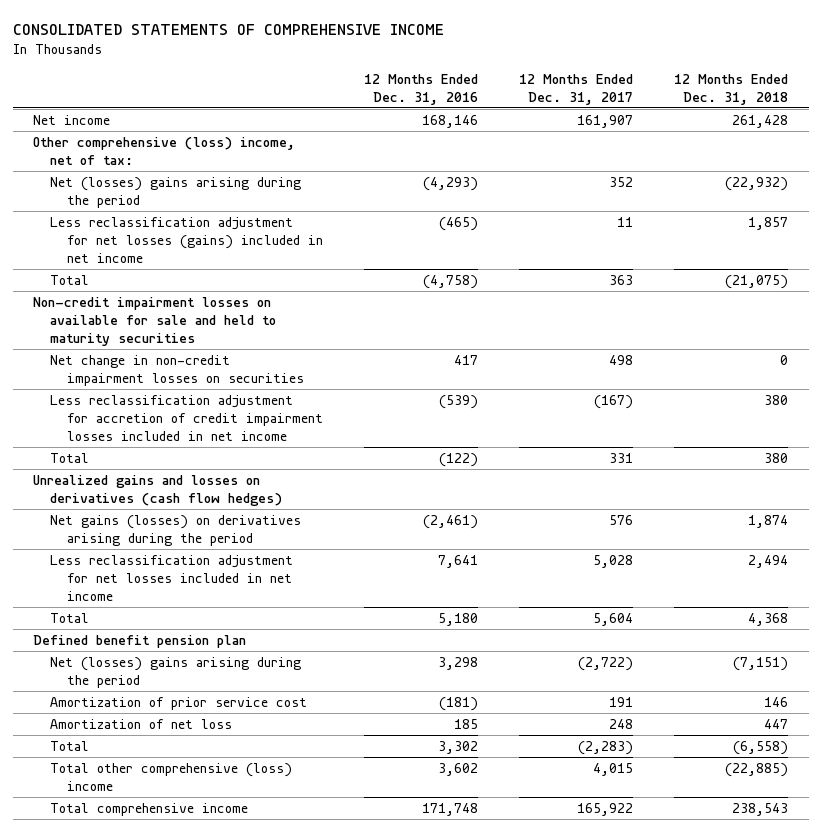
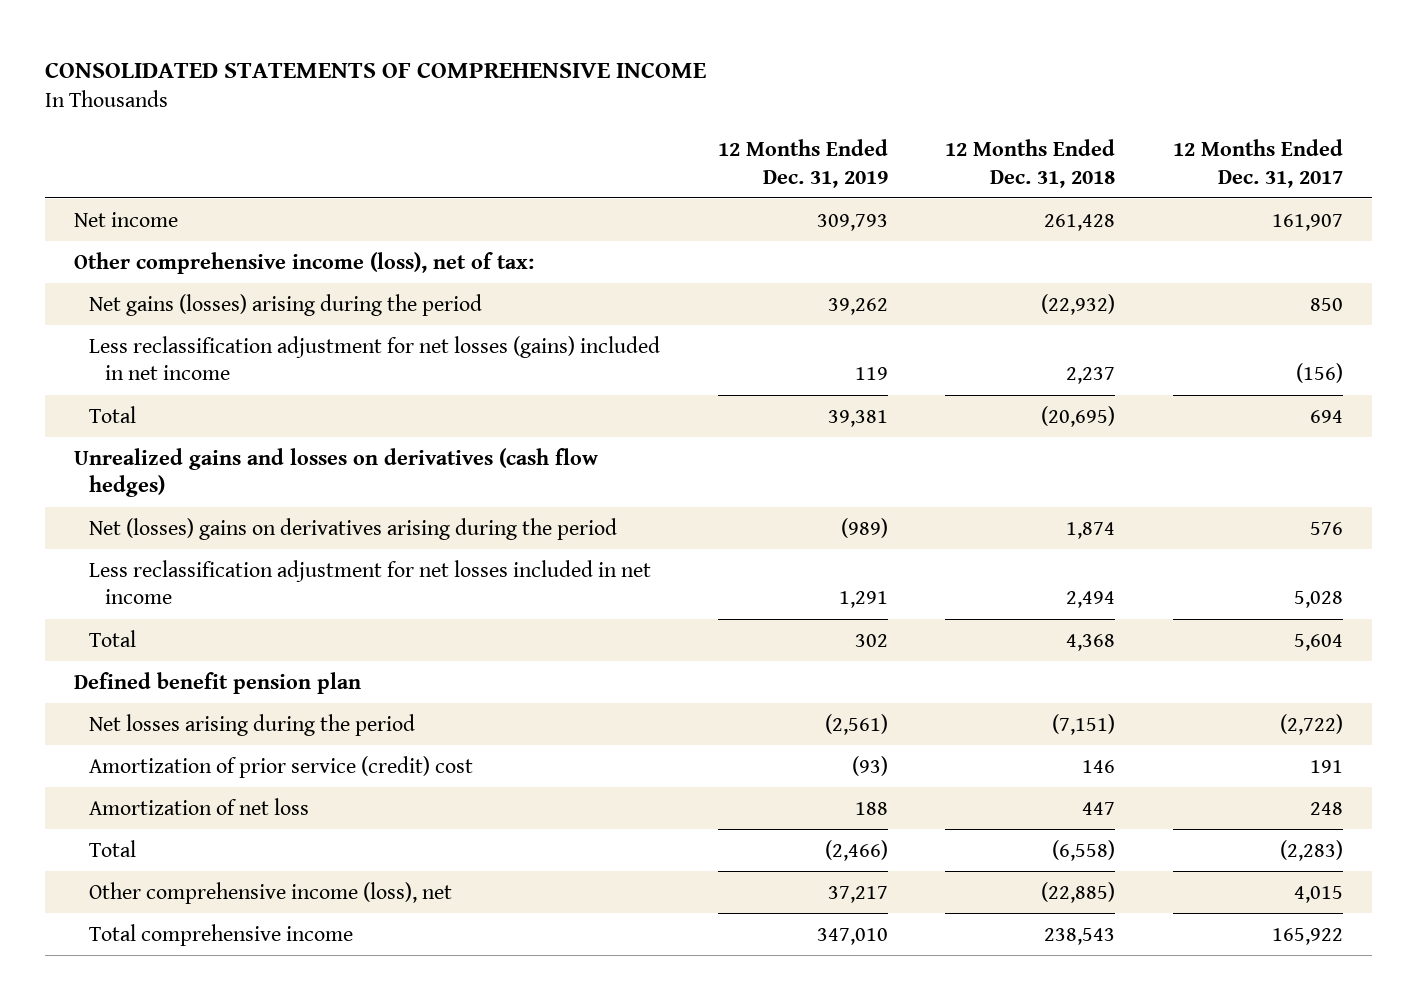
- | 12 Months Ended Dec. 31, 2016 | 12 Months Ended Dec. 31, 2017 | 12 Months Ended Dec. 31, 2018
+ | 12 Months Ended Dec. 31, 2019 | 12 Months Ended Dec. 31, 2018 | 12 Months Ended Dec. 31, 2017
- Other comprehensive (loss) income, net of tax:
- Net (losses) gains arising during the period | (4,293) | 352 | (22,932)
- Less reclassification adjustment for net losses (gains) included in net income | (465) | 11 | 1,857
- Total | (4,758) | 363 | (21,075)
- Non-credit impairment losses on available for sale and held to maturity securities
- Net change in non-credit impairment losses on securities | 417 | 498 | 0
- Less reclassification adjustment for accretion of credit impairment losses included in net income | (539) | (167) | 380
- Total | (122) | 331 | 380
+ Other comprehensive income (loss), net of tax:
+ Net gains (losses) arising during the period | 39,262 | (22,932) | 850
+ Less reclassification adjustment for net losses (gains) included in net income | 119 | 2,237 | (156)
+ Total | 39,381 | (20,695) | 694
- Net gains (losses) on derivatives arising during the period | (2,461) | 576 | 1,874
+ Net (losses) gains on derivatives arising during the period | (989) | 1,874 | 576
- Net (losses) gains arising during the period | 3,298 | (2,722) | (7,151)
- Amortization of prior service cost | (181) | 191 | 146
+ Net losses arising during the period | (2,561) | (7,151) | (2,722)
+ Amortization of prior service (credit) cost | (93) | 146 | 191
- Total other comprehensive (loss) income | 3,602 | 4,015 | (22,885)
+ Other comprehensive income (loss), net | 37,217 | (22,885) | 4,015

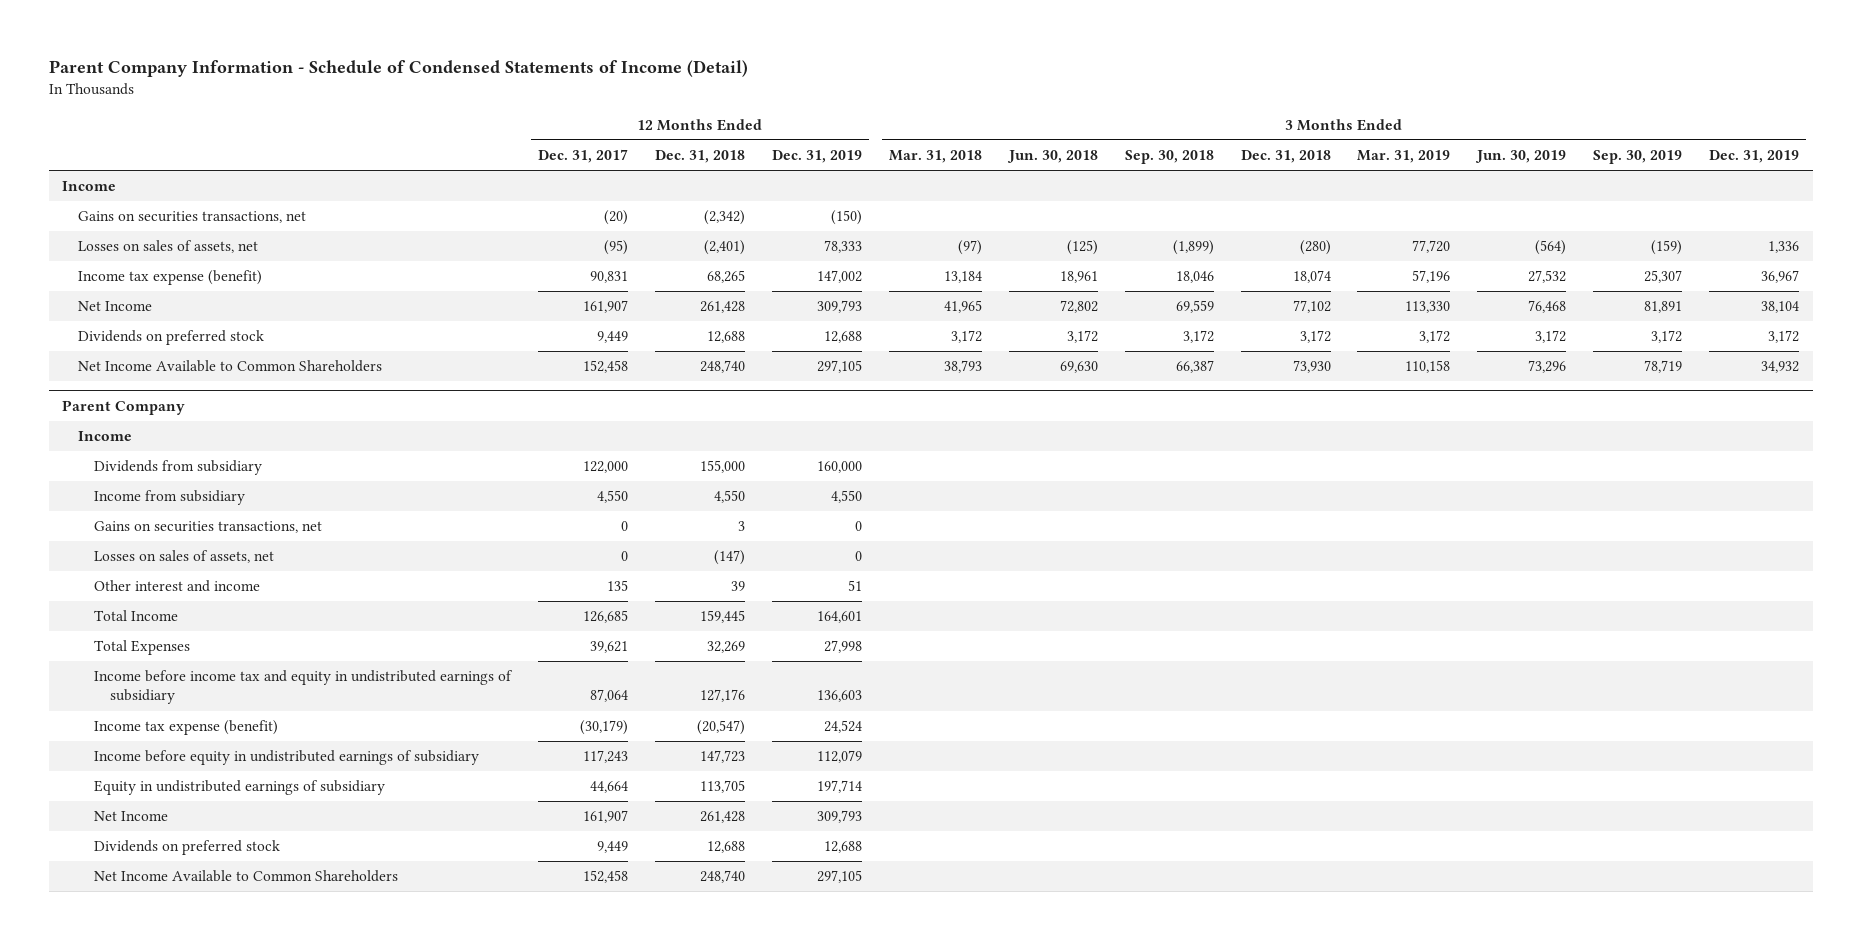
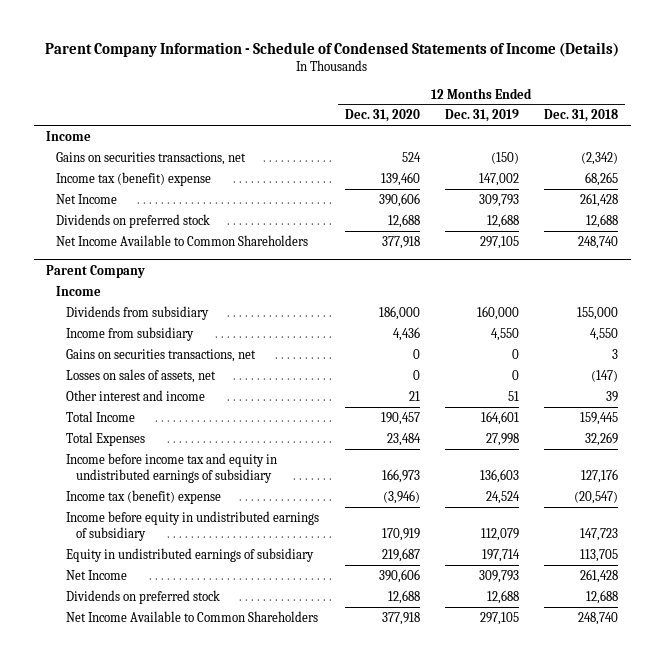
- Parent Company Information - Schedule of Condensed Statements of Income (Detail)
+ Parent Company Information - Schedule of Condensed Statements of Income (Details)
- | 12 Months Ended Dec. 31, 2017 | 12 Months Ended Dec. 31, 2018 | 12 Months Ended Dec. 31, 2019 | 3 Months Ended Mar. 31, 2018 | 3 Months Ended Jun. 30, 2018 | 3 Months Ended Sep. 30, 2018 | 3 Months Ended Dec. 31, 2018 | 3 Months Ended Mar. 31, 2019 | 3 Months Ended Jun. 30, 2019 | 3 Months Ended Sep. 30, 2019 | 3 Months Ended Dec. 31, 2019
+ | 12 Months Ended Dec. 31, 2020 | 12 Months Ended Dec. 31, 2019 | 12 Months Ended Dec. 31, 2018
- Losses on sales of assets, net | (95) | (2,401) | 78,333 | (97) | (125) | (1,899) | (280) | 77,720 | (564) | (159) | 1,336
- Income tax expense (benefit) | 90,831 | 68,265 | 147,002 | 13,184 | 18,961 | 18,046 | 18,074 | 57,196 | 27,532 | 25,307 | 36,967
+ Income tax (benefit) expense | 139,460 | 147,002 | 68,265
@ Parent Company
- Income tax expense (benefit) | (30,179) | (20,547) | 24,524 | | | | | | | |
+ Income tax (benefit) expense | (3,946) | 24,524 | (20,547)

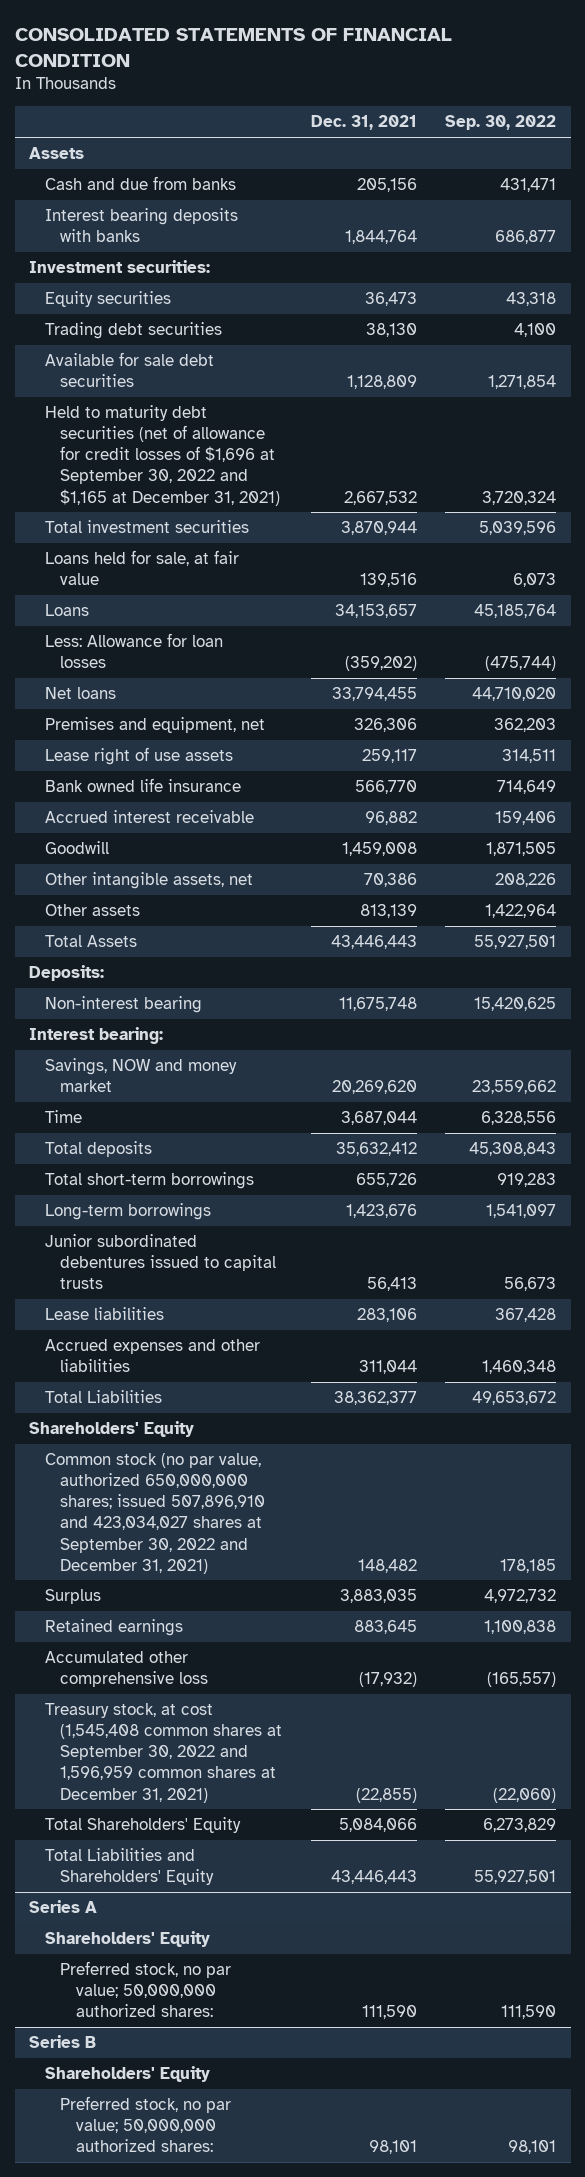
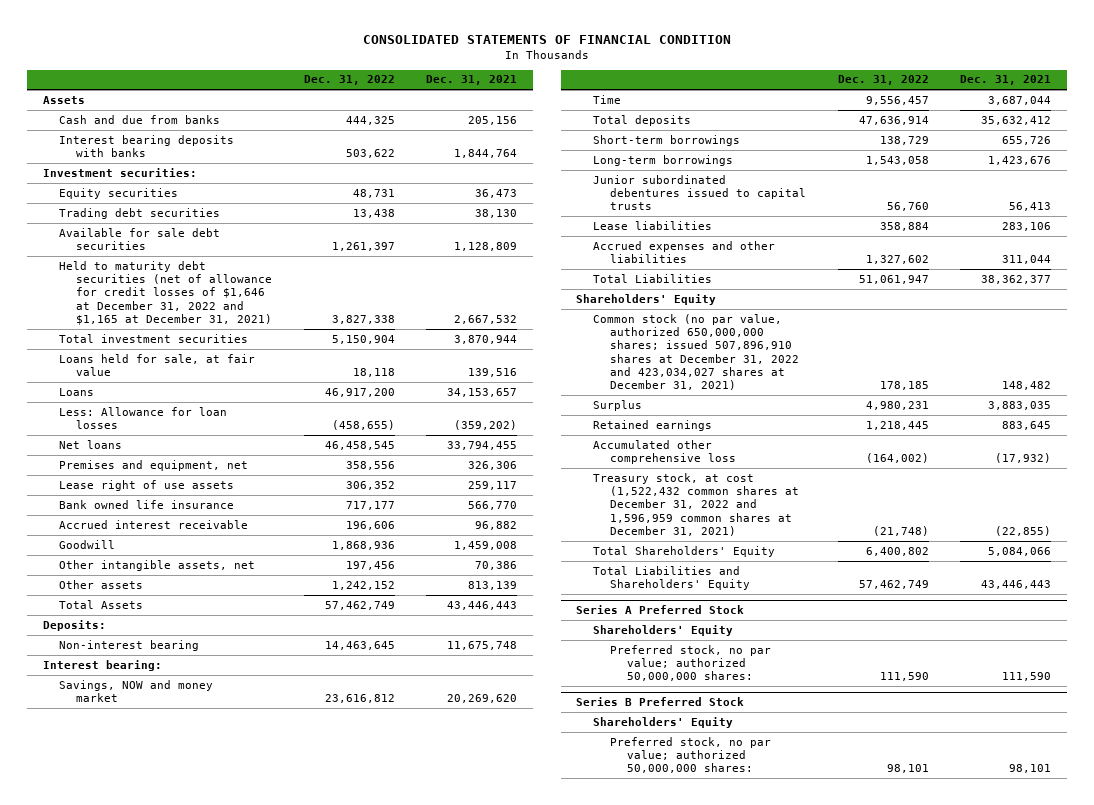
- | Dec. 31, 2021 | Sep. 30, 2022
+ | Dec. 31, 2022 | Dec. 31, 2021
- Held to maturity debt securities (net of allowance for credit losses of $1,696 at September 30, 2022 and $1,165 at December 31, 2021) | 2,667,532 | 3,720,324
+ Held to maturity debt securities (net of allowance for credit losses of $1,646 at December 31, 2022 and $1,165 at December 31, 2021) | 3,827,338 | 2,667,532
- Total short-term borrowings | 655,726 | 919,283
+ Short-term borrowings | 138,729 | 655,726
- Common stock (no par value, authorized 650,000,000 shares; issued 507,896,910 and 423,034,027 shares at September 30, 2022 and December 31, 2021) | 148,482 | 178,185
+ Common stock (no par value, authorized 650,000,000 shares; issued 507,896,910 shares at December 31, 2022 and 423,034,027 shares at December 31, 2021) | 178,185 | 148,482
- Treasury stock, at cost (1,545,408 common shares at September 30, 2022 and 1,596,959 common shares at December 31, 2021) | (22,855) | (22,060)
+ Treasury stock, at cost (1,522,432 common shares at December 31, 2022 and 1,596,959 common shares at December 31, 2021) | (21,748) | (22,855)
- Series A
+ Series A Preferred Stock
- Preferred stock, no par value; 50,000,000 authorized shares: | 111,590 | 111,590
- Series B
+ Preferred stock, no par value; authorized 50,000,000 shares: | 111,590 | 111,590
+ Series B Preferred Stock
- Preferred stock, no par value; 50,000,000 authorized shares: | 98,101 | 98,101
+ Preferred stock, no par value; authorized 50,000,000 shares: | 98,101 | 98,101

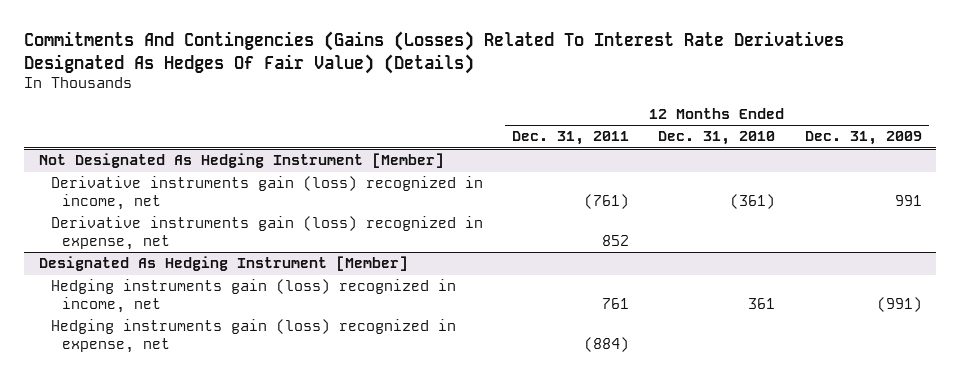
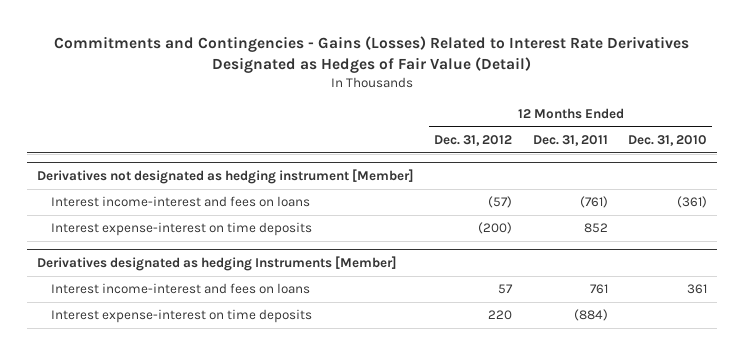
- Commitments And Contingencies (Gains (Losses) Related To Interest Rate Derivatives Designated As Hedges Of Fair Value) (Details)
+ Commitments and Contingencies - Gains (Losses) Related to Interest Rate Derivatives Designated as Hedges of Fair Value (Detail)
- | 12 Months Ended Dec. 31, 2011 | 12 Months Ended Dec. 31, 2010 | 12 Months Ended Dec. 31, 2009
+ | 12 Months Ended Dec. 31, 2012 | 12 Months Ended Dec. 31, 2011 | 12 Months Ended Dec. 31, 2010
- Not Designated As Hedging Instrument [Member]
- Derivative instruments gain (loss) recognized in income, net | (761) | (361) | 991
- Derivative instruments gain (loss) recognized in expense, net | 852 | |
- Designated As Hedging Instrument [Member]
- Hedging instruments gain (loss) recognized in income, net | 761 | 361 | (991)
- Hedging instruments gain (loss) recognized in expense, net | (884) | |
+ Derivatives not designated as hedging instrument [Member]
+ Interest income-interest and fees on loans | (57) | (761) | (361)
+ Interest expense-interest on time deposits | (200) | 852 |
+ Derivatives designated as hedging Instruments [Member]
+ Interest income-interest and fees on loans | 57 | 761 | 361
+ Interest expense-interest on time deposits | 220 | (884) |

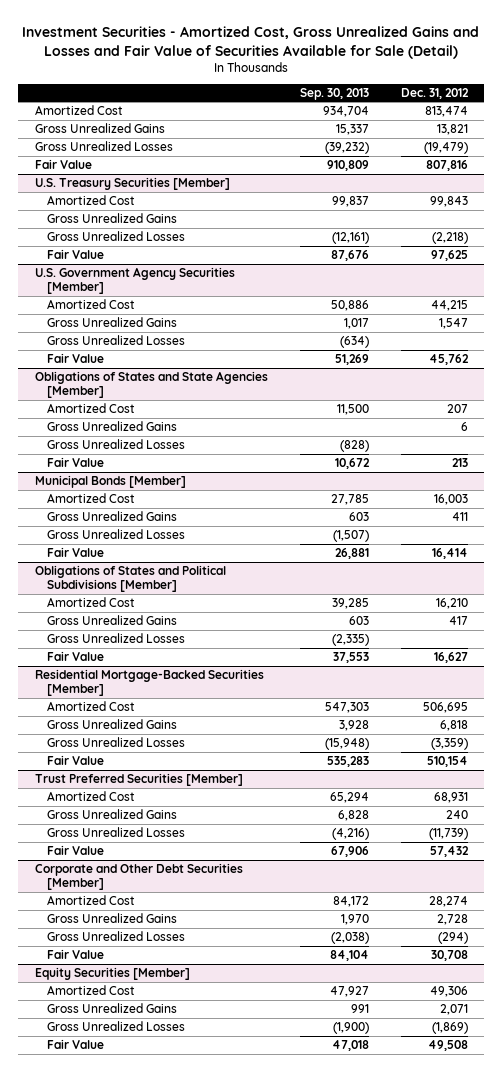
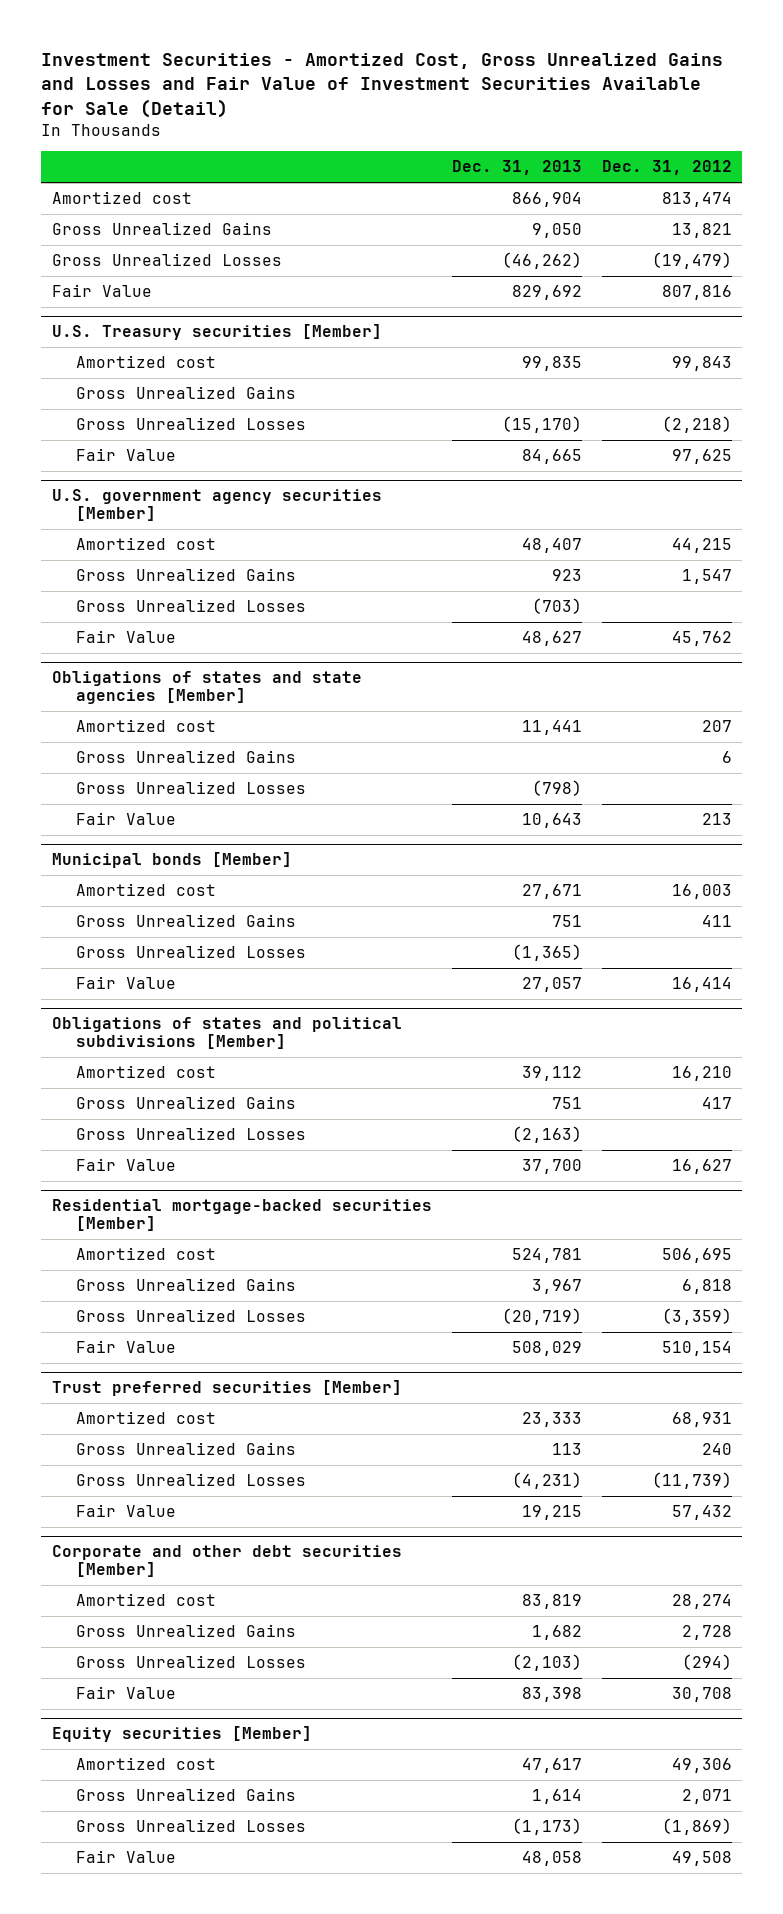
- Investment Securities - Amortized Cost, Gross Unrealized Gains and Losses and Fair Value of Securities Available for Sale (Detail)
+ Investment Securities - Amortized Cost, Gross Unrealized Gains and Losses and Fair Value of Investment Securities Available for Sale (Detail)
- | Sep. 30, 2013 | Dec. 31, 2012
+ | Dec. 31, 2013 | Dec. 31, 2012
- Amortized Cost | 934,704 | 813,474
+ Amortized cost | 866,904 | 813,474
- U.S. Treasury Securities [Member]
- Amortized Cost | 99,837 | 99,843
+ U.S. Treasury securities [Member]
+ Amortized cost | 99,835 | 99,843
- U.S. Government Agency Securities [Member]
- Amortized Cost | 50,886 | 44,215
+ U.S. government agency securities [Member]
+ Amortized cost | 48,407 | 44,215
- Obligations of States and State Agencies [Member]
- Amortized Cost | 11,500 | 207
+ Obligations of states and state agencies [Member]
+ Amortized cost | 11,441 | 207
- Municipal Bonds [Member]
- Amortized Cost | 27,785 | 16,003
+ Municipal bonds [Member]
+ Amortized cost | 27,671 | 16,003
- Obligations of States and Political Subdivisions [Member]
- Amortized Cost | 39,285 | 16,210
+ Obligations of states and political subdivisions [Member]
+ Amortized cost | 39,112 | 16,210
- Residential Mortgage-Backed Securities [Member]
- Amortized Cost | 547,303 | 506,695
+ Residential mortgage-backed securities [Member]
+ Amortized cost | 524,781 | 506,695
- Trust Preferred Securities [Member]
- Amortized Cost | 65,294 | 68,931
+ Trust preferred securities [Member]
+ Amortized cost | 23,333 | 68,931
- Corporate and Other Debt Securities [Member]
- Amortized Cost | 84,172 | 28,274
+ Corporate and other debt securities [Member]
+ Amortized cost | 83,819 | 28,274
- Equity Securities [Member]
- Amortized Cost | 47,927 | 49,306
+ Equity securities [Member]
+ Amortized cost | 47,617 | 49,306

